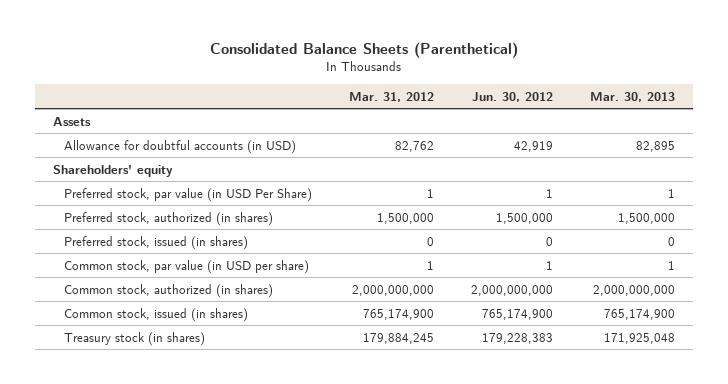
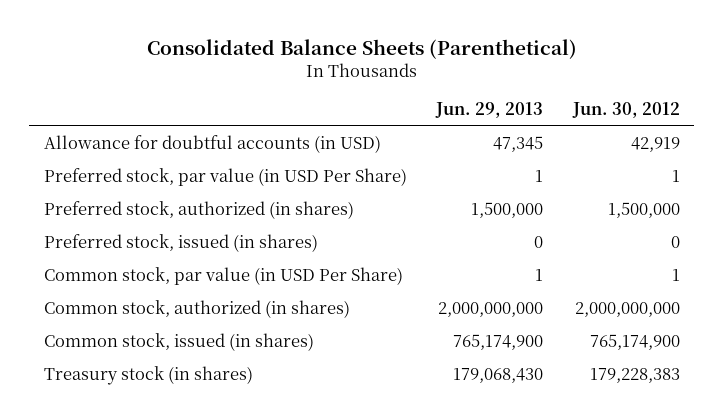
- | Mar. 31, 2012 | Jun. 30, 2012 | Mar. 30, 2013
+ | Jun. 29, 2013 | Jun. 30, 2012
- Assets
- Shareholders' equity
- Common stock, par value (in USD per share) | 1 | 1 | 1
+ Common stock, par value (in USD Per Share) | 1 | 1

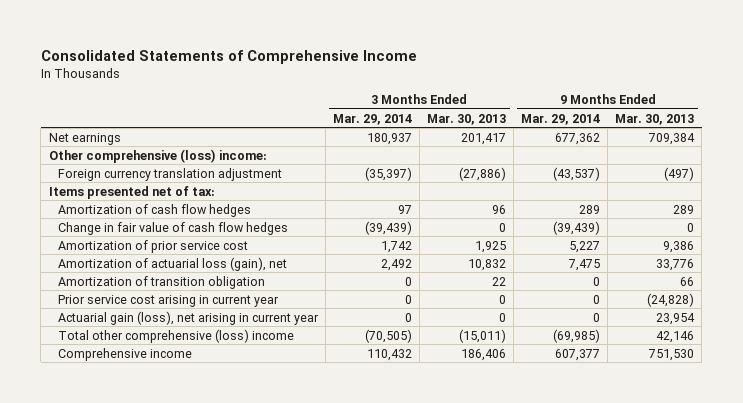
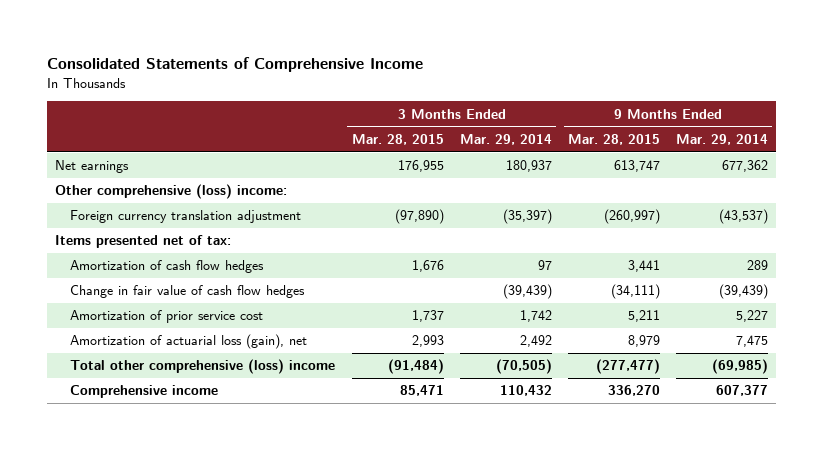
- | 3 Months Ended Mar. 29, 2014 | 3 Months Ended Mar. 30, 2013 | 9 Months Ended Mar. 29, 2014 | 9 Months Ended Mar. 30, 2013
+ | 3 Months Ended Mar. 28, 2015 | 3 Months Ended Mar. 29, 2014 | 9 Months Ended Mar. 28, 2015 | 9 Months Ended Mar. 29, 2014
- Amortization of transition obligation | 0 | 22 | 0 | 66
- Prior service cost arising in current year | 0 | 0 | 0 | (24,828)
- Actuarial gain (loss), net arising in current year | 0 | 0 | 0 | 23,954

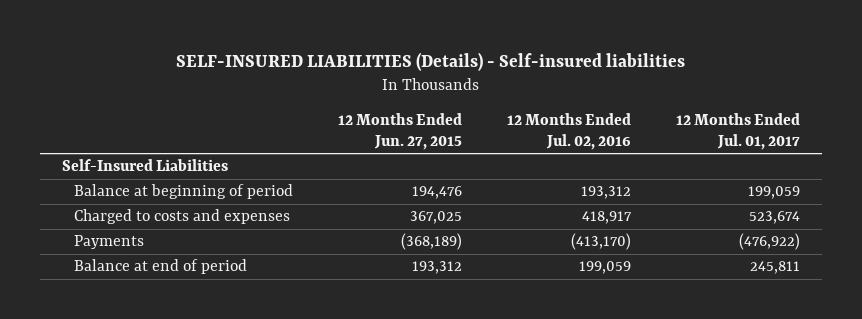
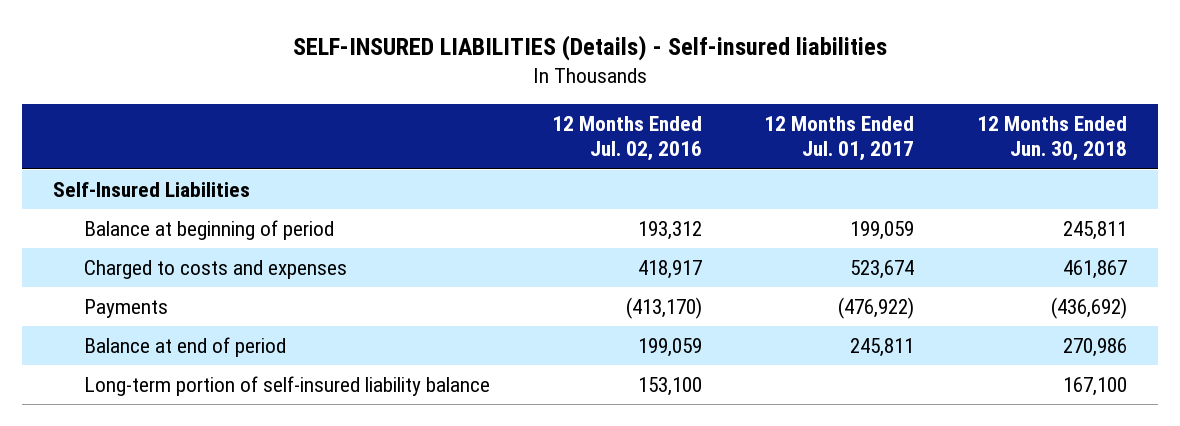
- | 12 Months Ended Jun. 27, 2015 | 12 Months Ended Jul. 02, 2016 | 12 Months Ended Jul. 01, 2017
+ | 12 Months Ended Jul. 02, 2016 | 12 Months Ended Jul. 01, 2017 | 12 Months Ended Jun. 30, 2018
+ Long-term portion of self-insured liability balance | 153,100 | | 167,100

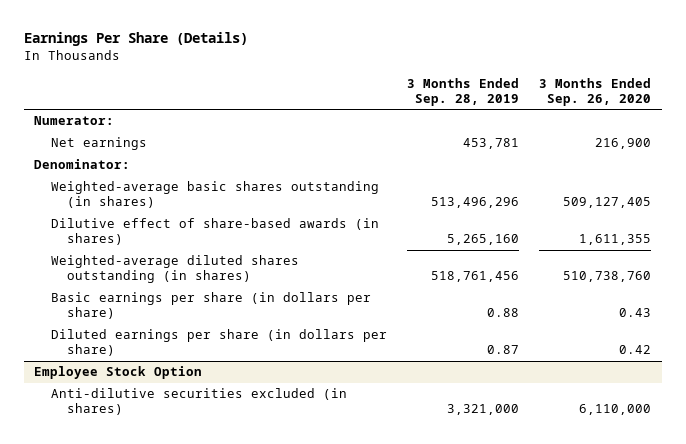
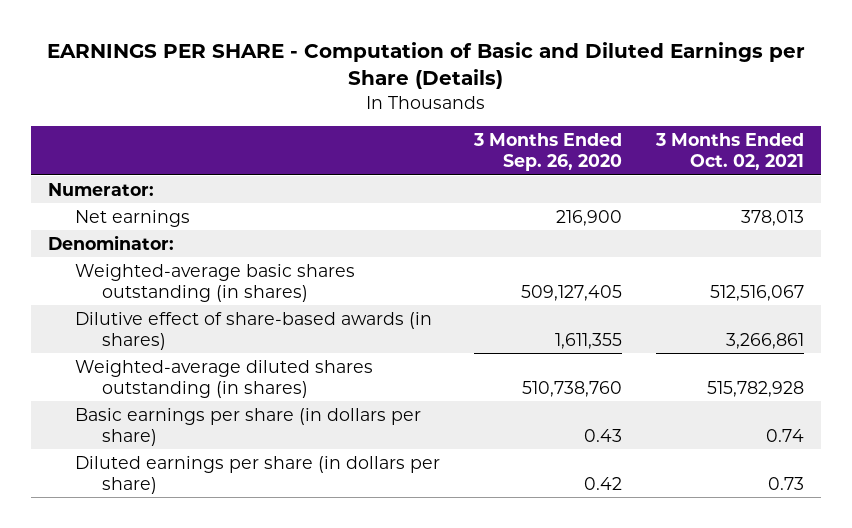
- Earnings Per Share (Details)
+ EARNINGS PER SHARE - Computation of Basic and Diluted Earnings per Share (Details)
- | 3 Months Ended Sep. 28, 2019 | 3 Months Ended Sep. 26, 2020
+ | 3 Months Ended Sep. 26, 2020 | 3 Months Ended Oct. 02, 2021
- Employee Stock Option
- Anti-dilutive securities excluded (in shares) | 3,321,000 | 6,110,000

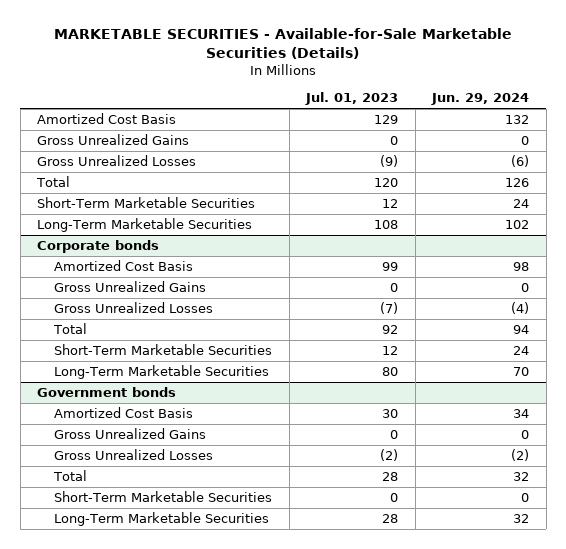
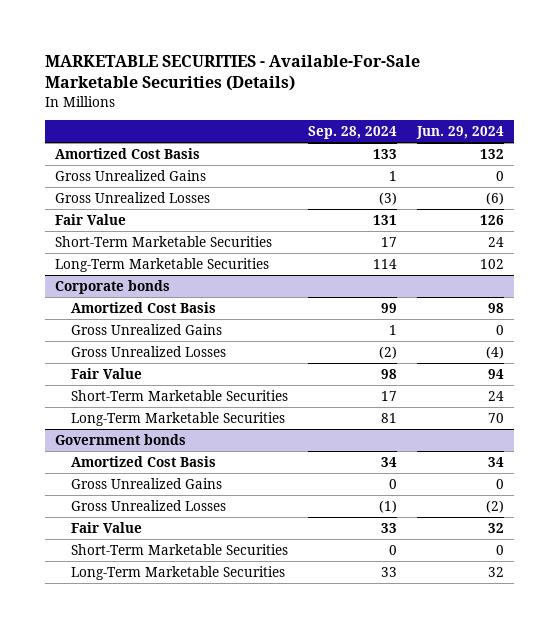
- MARKETABLE SECURITIES - Available-for-Sale Marketable Securities (Details)
+ MARKETABLE SECURITIES - Available-For-Sale Marketable Securities (Details)
- | Jul. 01, 2023 | Jun. 29, 2024
+ | Sep. 28, 2024 | Jun. 29, 2024
- Total | 120 | 126
+ Fair Value | 131 | 126
@ Corporate bonds
- Total | 92 | 94
+ Fair Value | 98 | 94
@ Government bonds
- Total | 28 | 32
+ Fair Value | 33 | 32

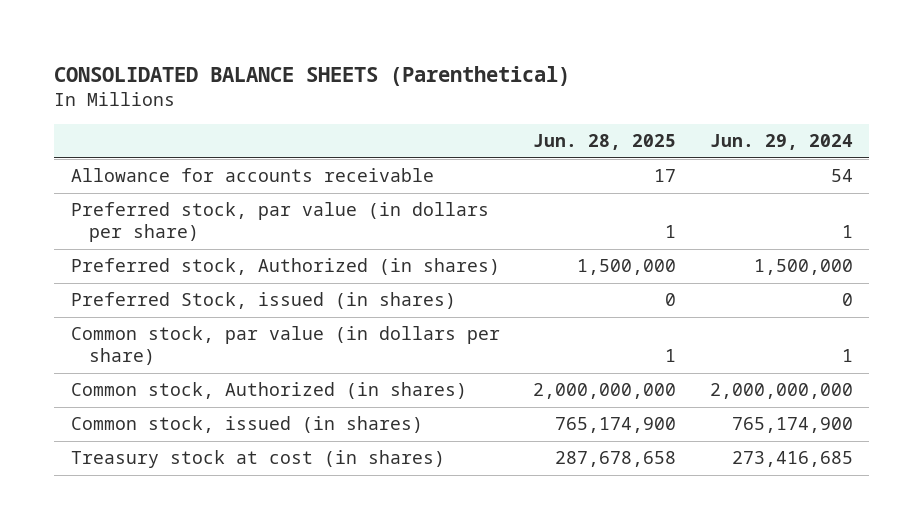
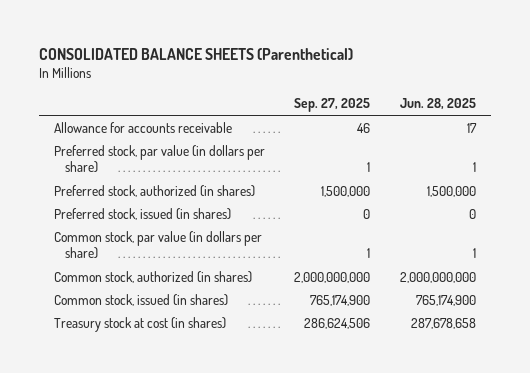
- | Jun. 28, 2025 | Jun. 29, 2024
+ | Sep. 27, 2025 | Jun. 28, 2025
- Preferred stock, Authorized (in shares) | 1,500,000 | 1,500,000
- Preferred Stock, issued (in shares) | 0 | 0
+ Preferred stock, authorized (in shares) | 1,500,000 | 1,500,000
+ Preferred stock, issued (in shares) | 0 | 0
- Common stock, Authorized (in shares) | 2,000,000,000 | 2,000,000,000
+ Common stock, authorized (in shares) | 2,000,000,000 | 2,000,000,000

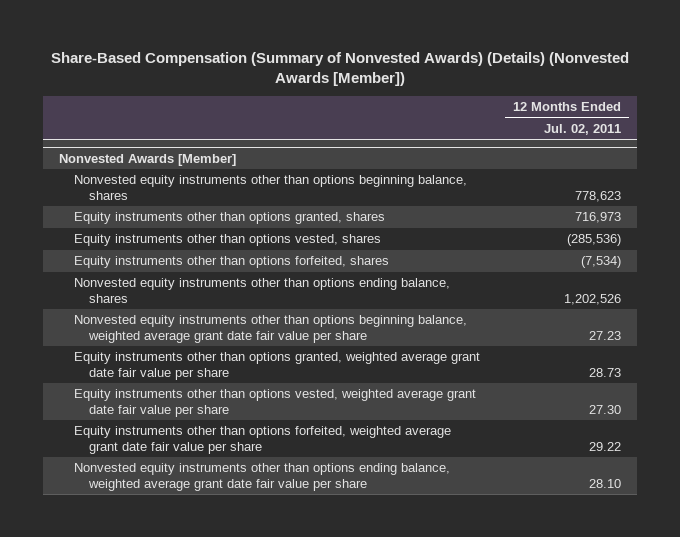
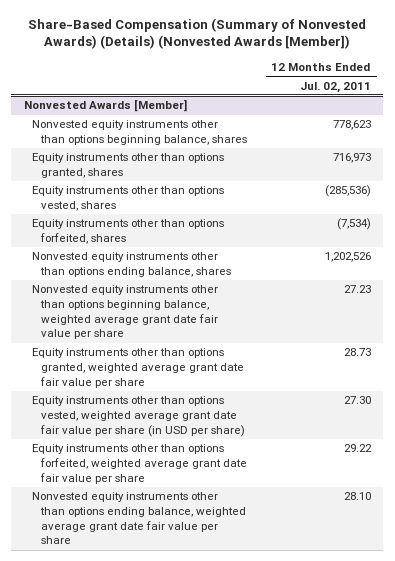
@ Nonvested Awards [Member]
- Equity instruments other than options vested, weighted average grant date fair value per share | 27.30
+ Equity instruments other than options vested, weighted average grant date fair value per share (in USD per share) | 27.30

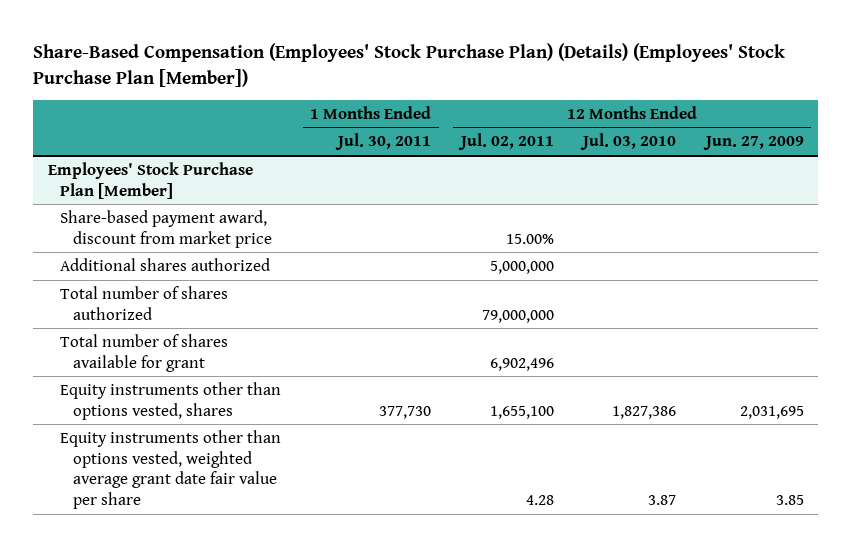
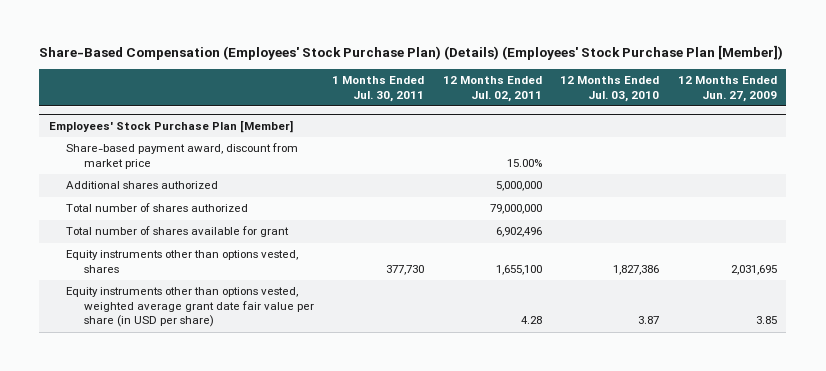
@ Employees' Stock Purchase Plan [Member]
- Equity instruments other than options vested, weighted average grant date fair value per share | | 4.28 | 3.87 | 3.85
+ Equity instruments other than options vested, weighted average grant date fair value per share (in USD per share) | | 4.28 | 3.87 | 3.85

